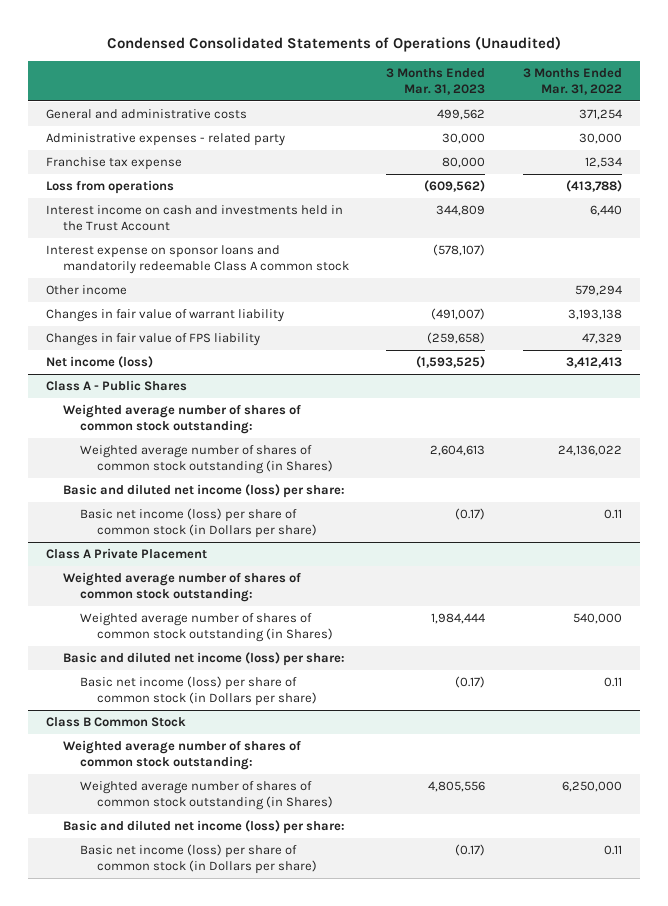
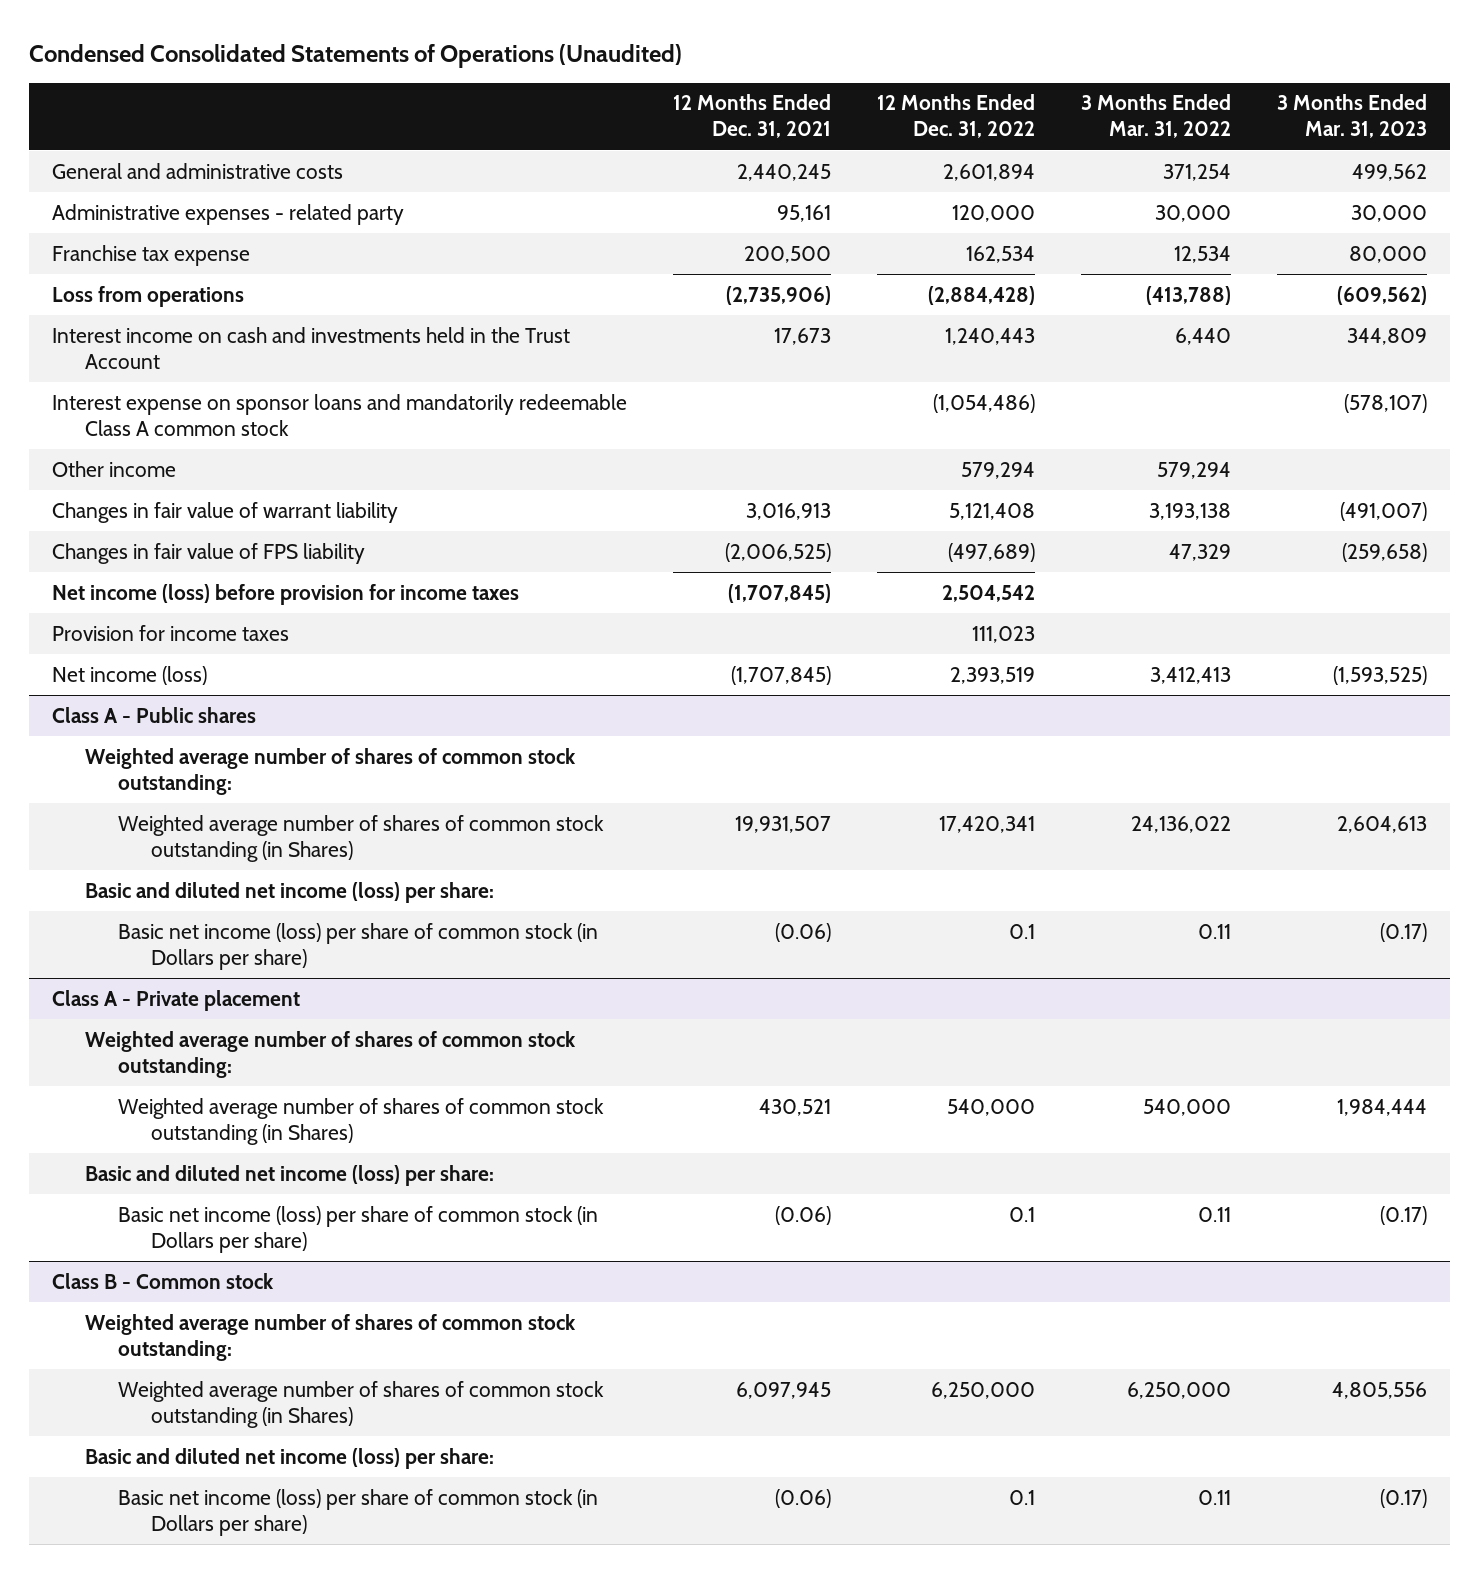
- | 3 Months Ended Mar. 31, 2023 | 3 Months Ended Mar. 31, 2022
+ | 12 Months Ended Dec. 31, 2021 | 12 Months Ended Dec. 31, 2022 | 3 Months Ended Mar. 31, 2022 | 3 Months Ended Mar. 31, 2023
+ Net income (loss) before provision for income taxes | (1,707,845) | 2,504,542 | |
+ Provision for income taxes | | 111,023 | |
- Class A - Public Shares
+ Class A - Public shares
- Class A Private Placement
+ Class A - Private placement
- Class B Common Stock
+ Class B - Common stock

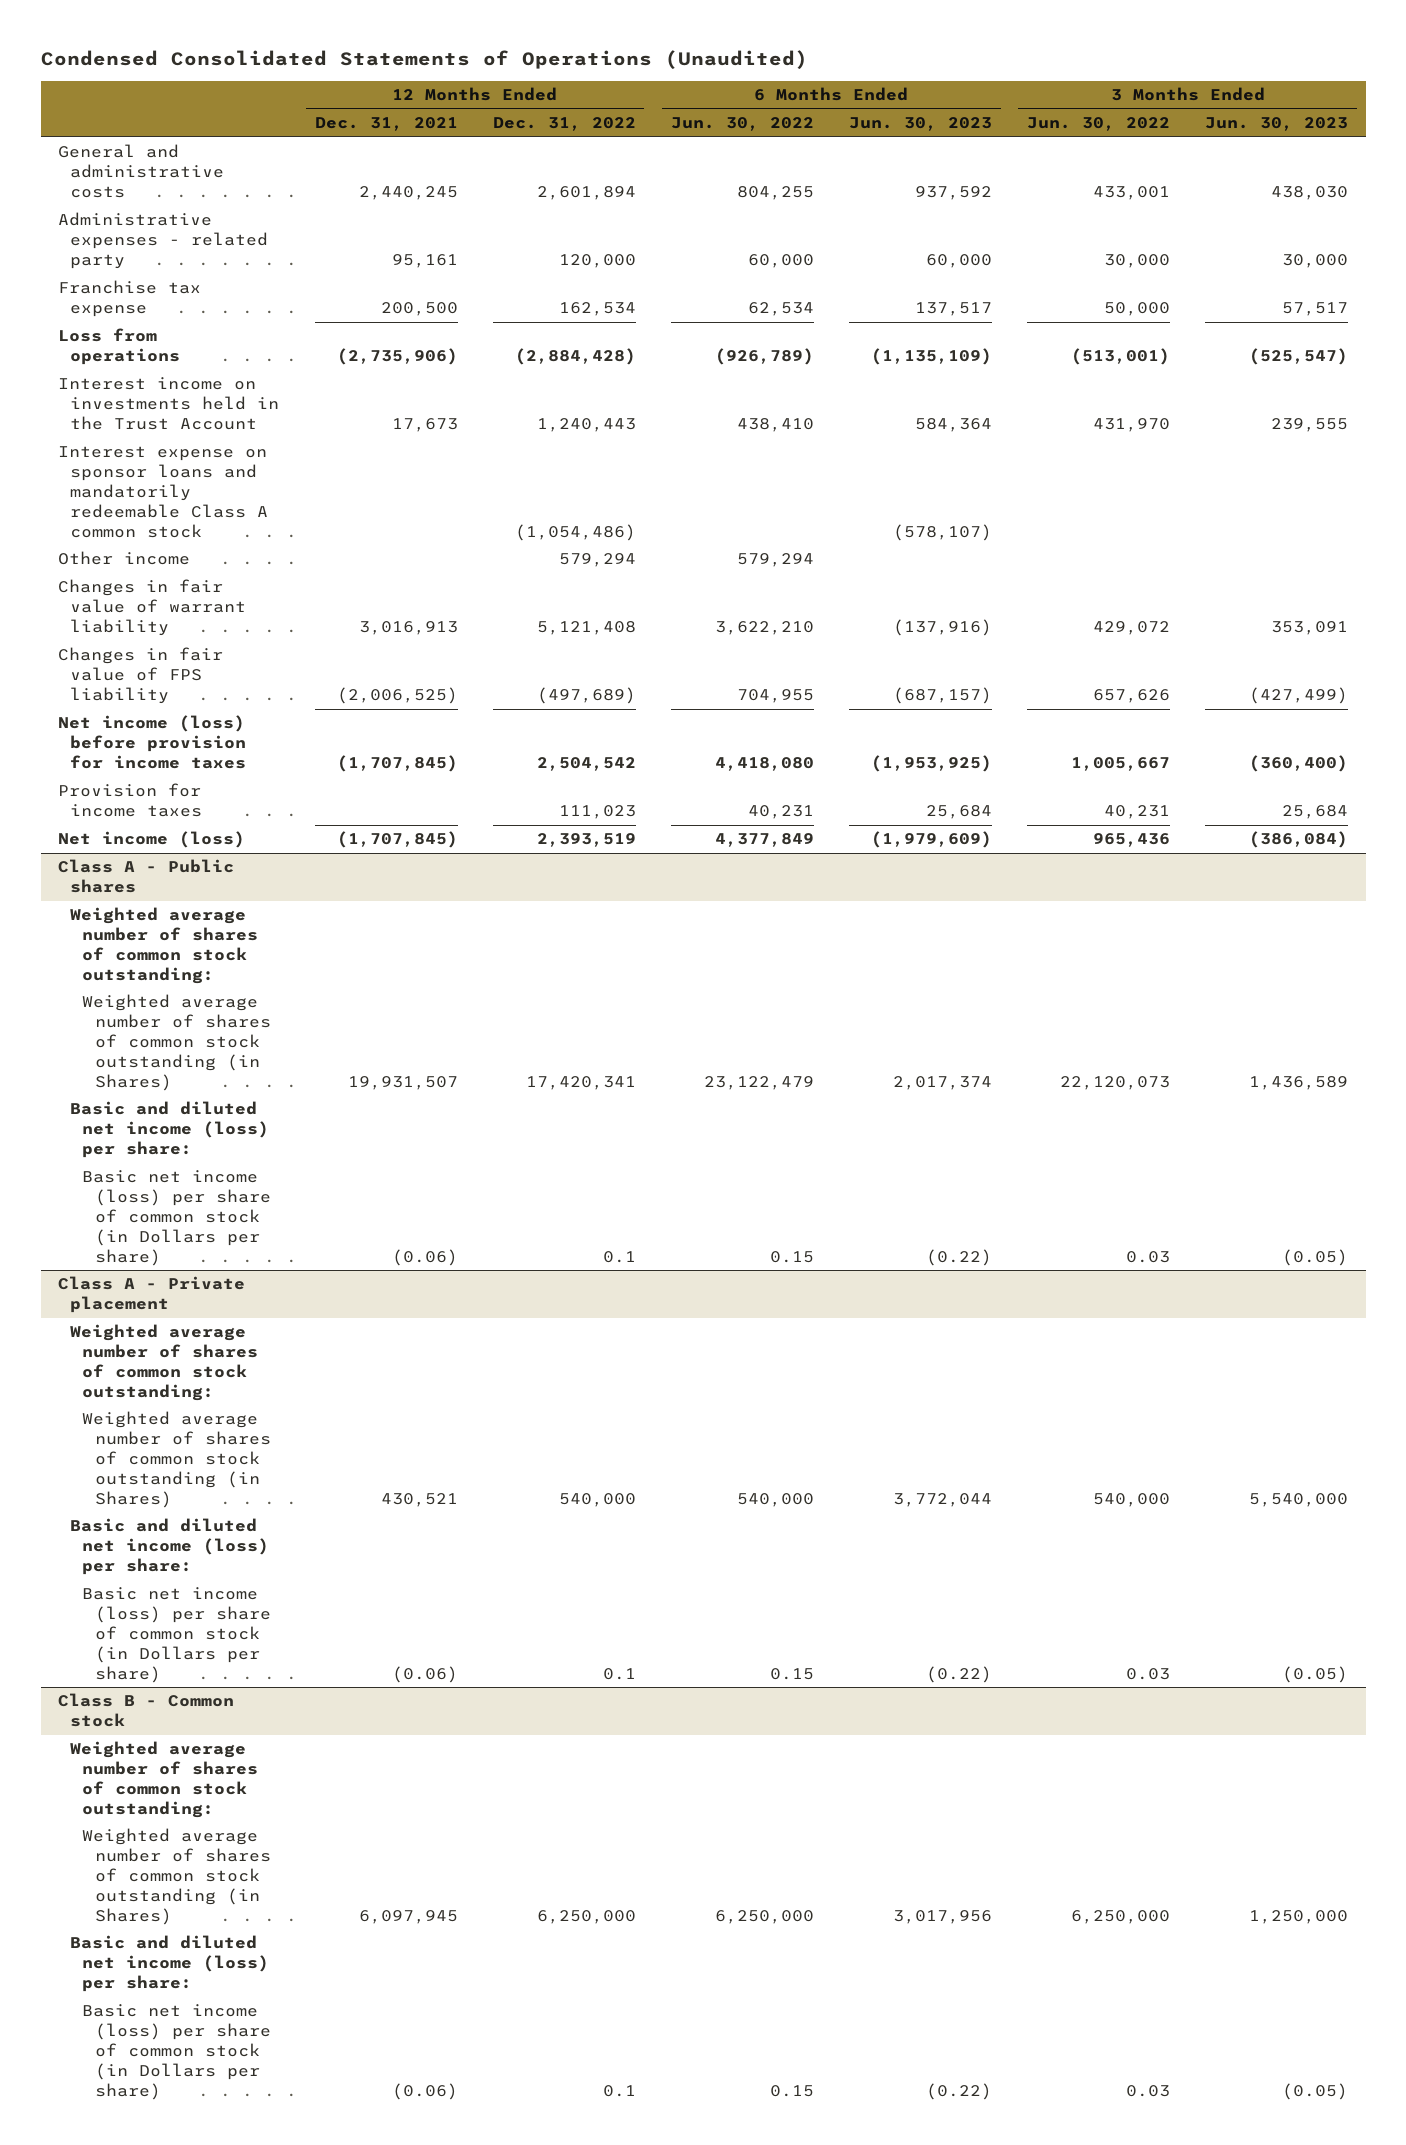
- | 12 Months Ended Dec. 31, 2021 | 12 Months Ended Dec. 31, 2022 | 3 Months Ended Mar. 31, 2022 | 3 Months Ended Mar. 31, 2023
+ | 12 Months Ended Dec. 31, 2021 | 12 Months Ended Dec. 31, 2022 | 6 Months Ended Jun. 30, 2022 | 6 Months Ended Jun. 30, 2023 | 3 Months Ended Jun. 30, 2022 | 3 Months Ended Jun. 30, 2023
- Interest income on cash and investments held in the Trust Account | 17,673 | 1,240,443 | 6,440 | 344,809
+ Interest income on investments held in the Trust Account | 17,673 | 1,240,443 | 438,410 | 584,364 | 431,970 | 239,555

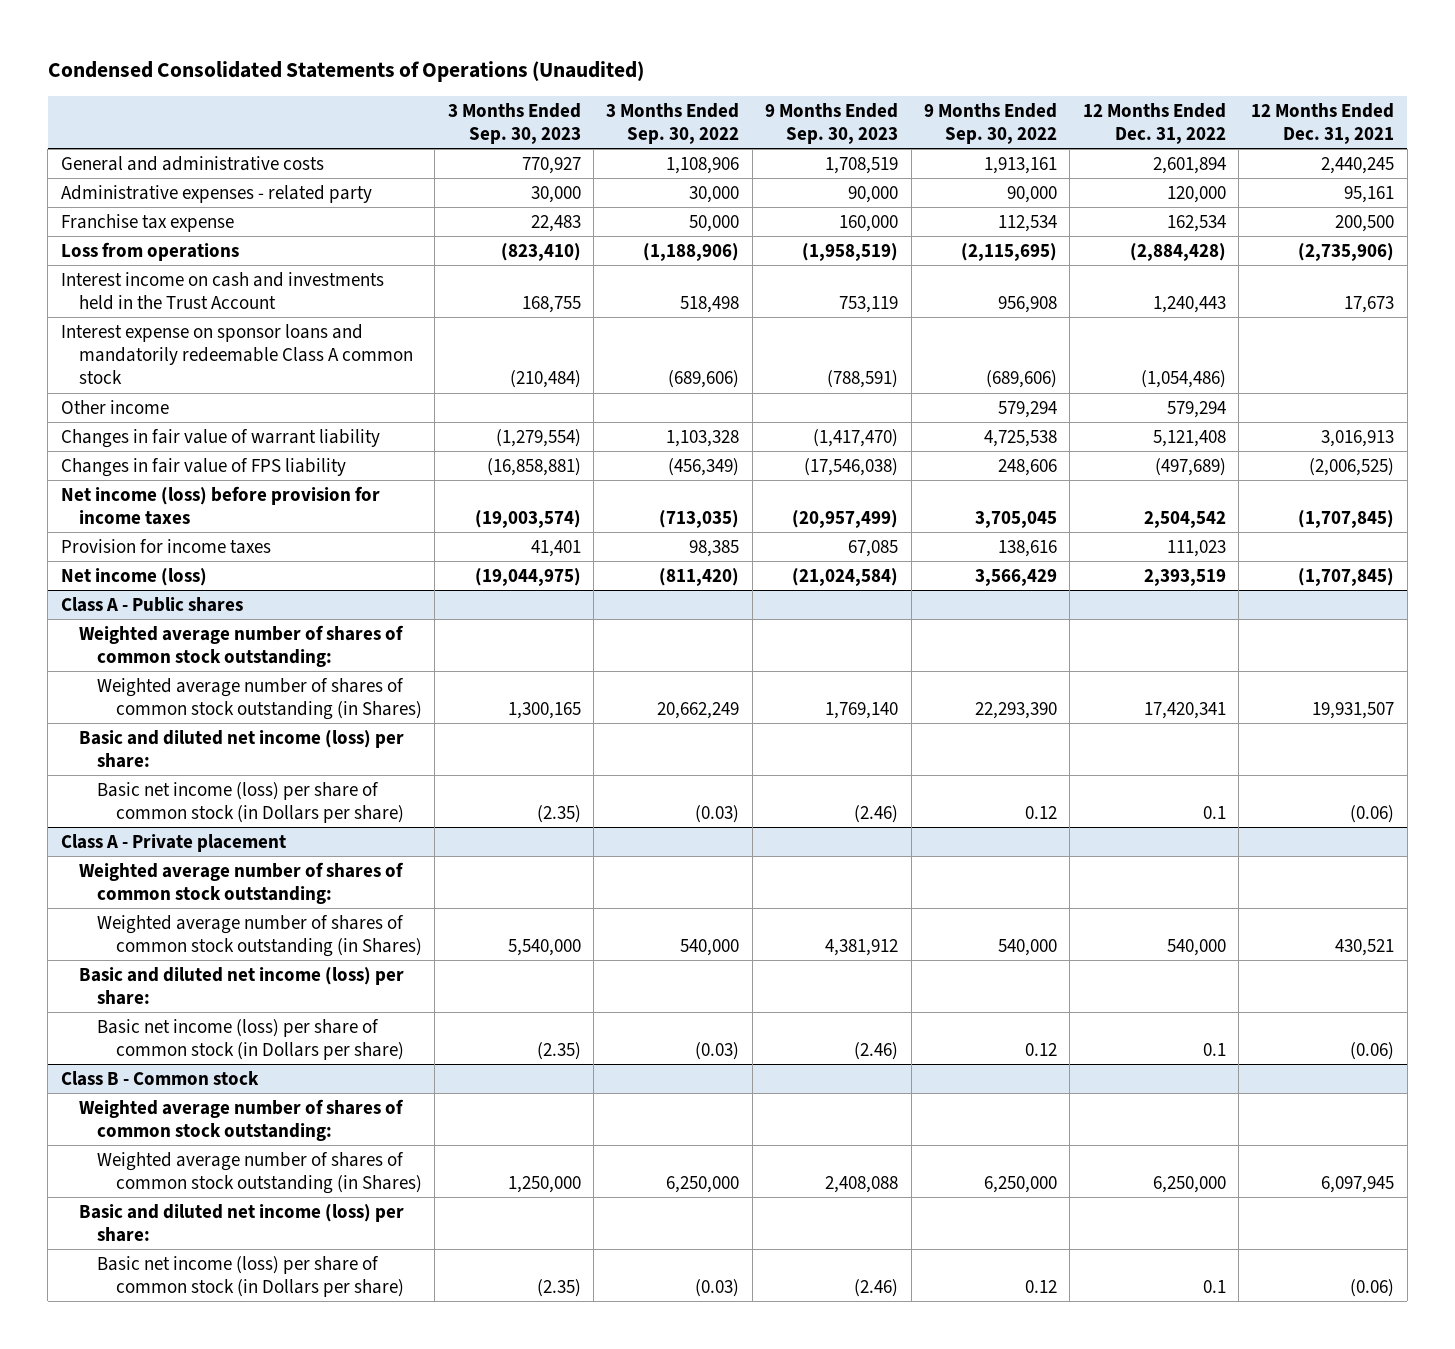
- | 12 Months Ended Dec. 31, 2021 | 12 Months Ended Dec. 31, 2022 | 6 Months Ended Jun. 30, 2022 | 6 Months Ended Jun. 30, 2023 | 3 Months Ended Jun. 30, 2022 | 3 Months Ended Jun. 30, 2023
+ | 3 Months Ended Sep. 30, 2023 | 3 Months Ended Sep. 30, 2022 | 9 Months Ended Sep. 30, 2023 | 9 Months Ended Sep. 30, 2022 | 12 Months Ended Dec. 31, 2022 | 12 Months Ended Dec. 31, 2021
- Interest income on investments held in the Trust Account | 17,673 | 1,240,443 | 438,410 | 584,364 | 431,970 | 239,555
+ Interest income on cash and investments held in the Trust Account | 168,755 | 518,498 | 753,119 | 956,908 | 1,240,443 | 17,673

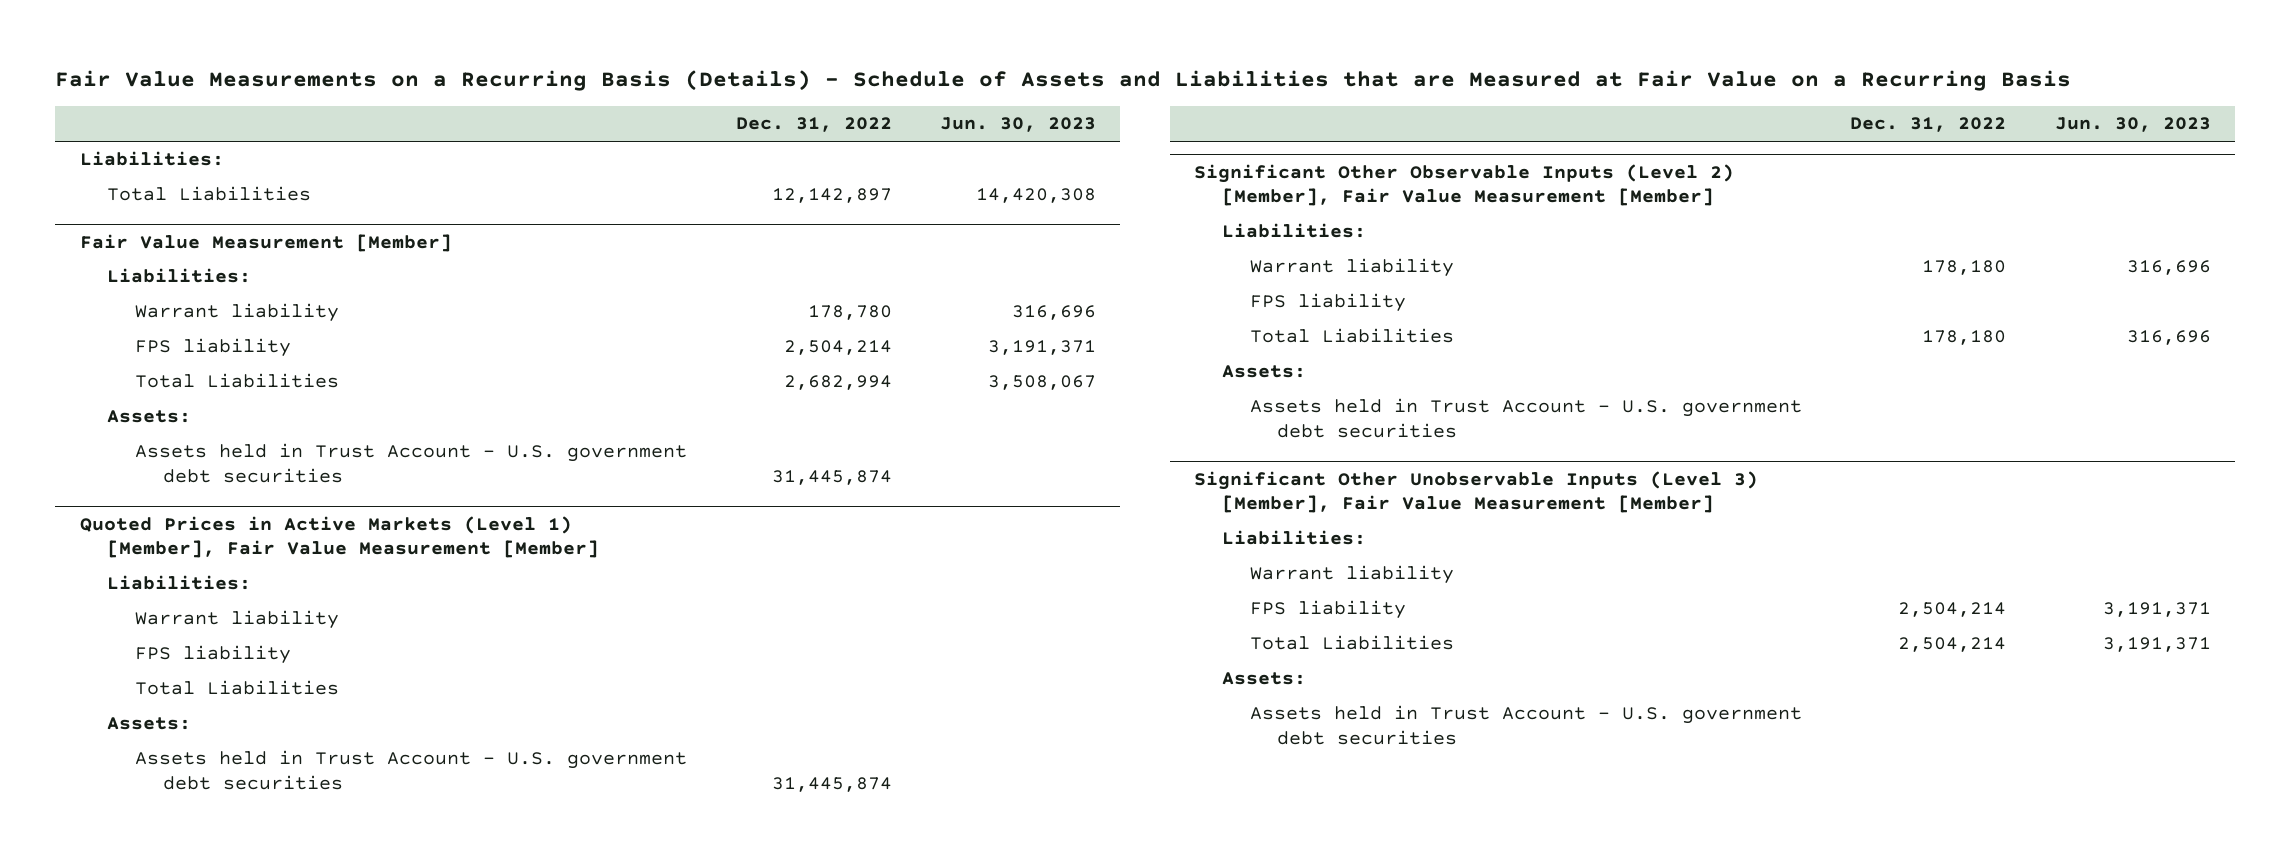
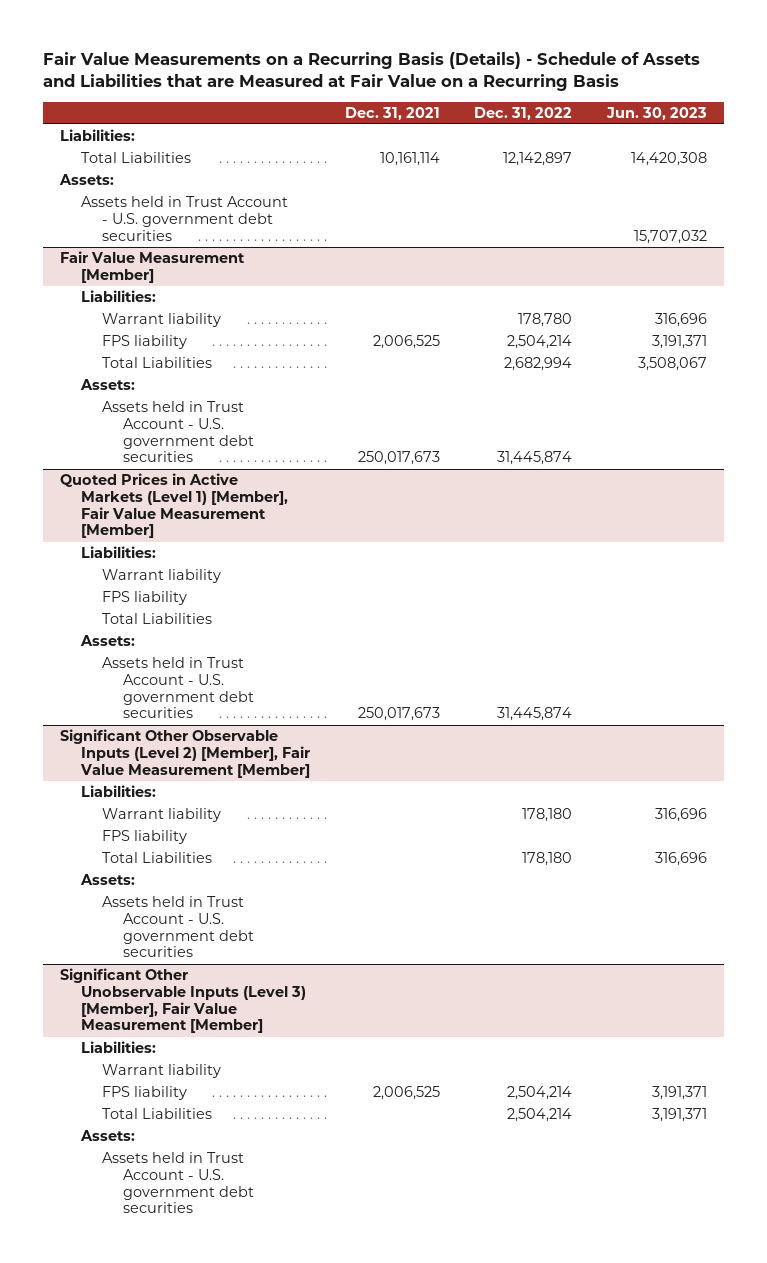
- | Dec. 31, 2022 | Jun. 30, 2023
+ | Dec. 31, 2021 | Dec. 31, 2022 | Jun. 30, 2023
+ Assets:
+ Assets held in Trust Account - U.S. government debt securities | | | 15,707,032

